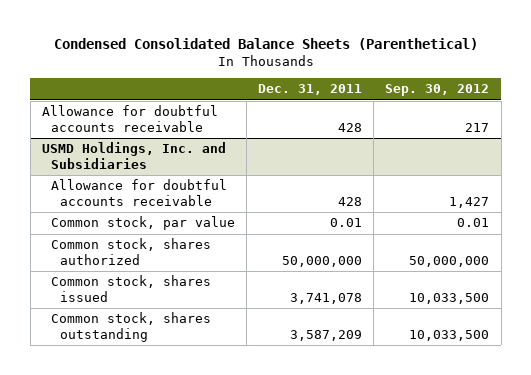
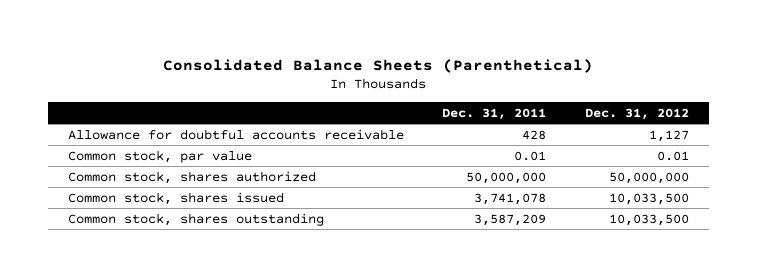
- Condensed Consolidated Balance Sheets (Parenthetical)
+ Consolidated Balance Sheets (Parenthetical)
- | Dec. 31, 2011 | Sep. 30, 2012
+ | Dec. 31, 2011 | Dec. 31, 2012
- USMD Holdings, Inc. and Subsidiaries
- Allowance for doubtful accounts receivable | 428 | 1,427

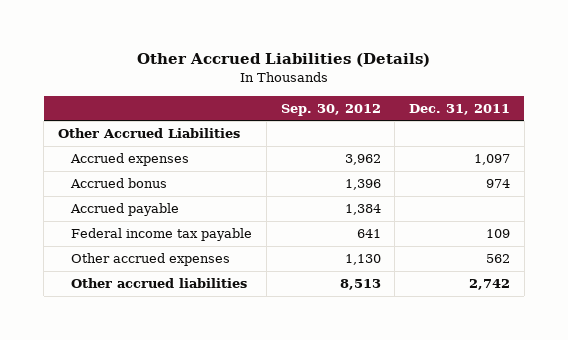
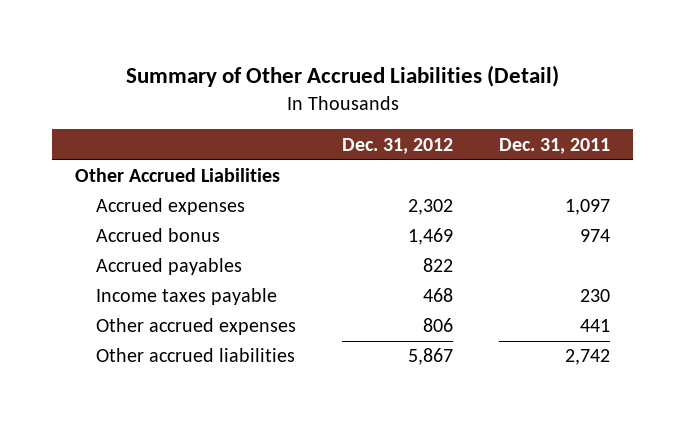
- Other Accrued Liabilities (Details)
+ Summary of Other Accrued Liabilities (Detail)
- | Sep. 30, 2012 | Dec. 31, 2011
+ | Dec. 31, 2012 | Dec. 31, 2011
- Accrued payable | 1,384 |
- Federal income tax payable | 641 | 109
- Other accrued expenses | 1,130 | 562
+ Accrued payables | 822 |
+ Income taxes payable | 468 | 230
+ Other accrued expenses | 806 | 441

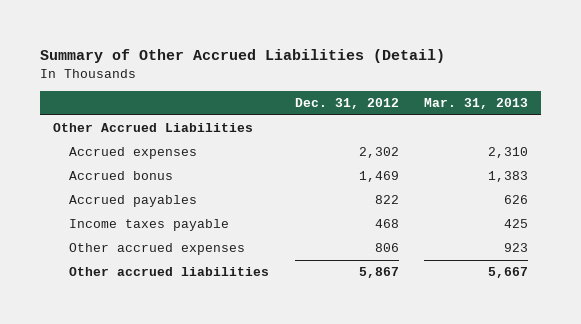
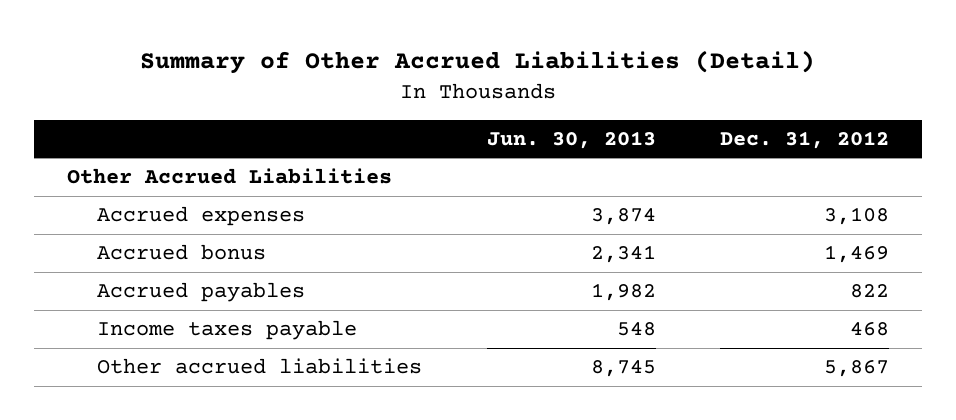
- | Dec. 31, 2012 | Mar. 31, 2013
+ | Jun. 30, 2013 | Dec. 31, 2012
- Accrued expenses | 2,302 | 2,310
+ Accrued expenses | 3,874 | 3,108
- Other accrued expenses | 806 | 923

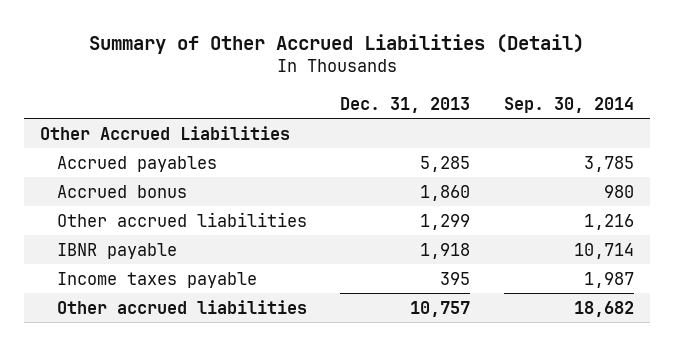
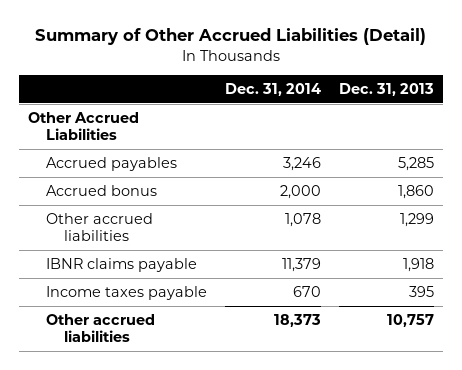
- | Dec. 31, 2013 | Sep. 30, 2014
+ | Dec. 31, 2014 | Dec. 31, 2013
- IBNR payable | 1,918 | 10,714
+ IBNR claims payable | 11,379 | 1,918

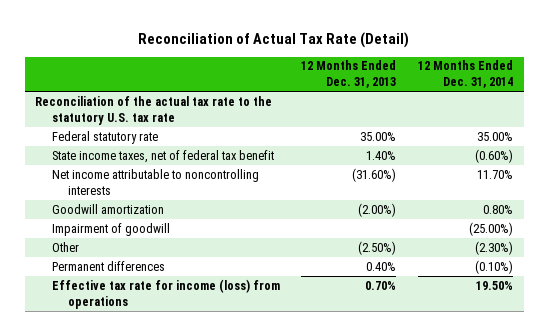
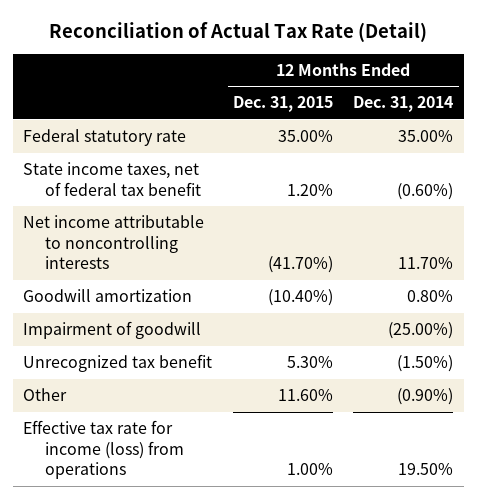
- | 12 Months Ended Dec. 31, 2013 | 12 Months Ended Dec. 31, 2014
+ | 12 Months Ended Dec. 31, 2015 | 12 Months Ended Dec. 31, 2014
- Reconciliation of the actual tax rate to the statutory U.S. tax rate
- Other | (2.50%) | (2.30%)
- Permanent differences | 0.40% | (0.10%)
+ Unrecognized tax benefit | 5.30% | (1.50%)
+ Other | 11.60% | (0.90%)

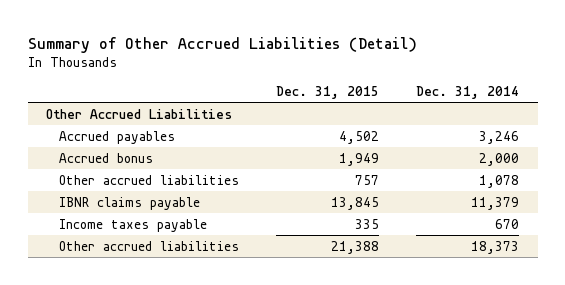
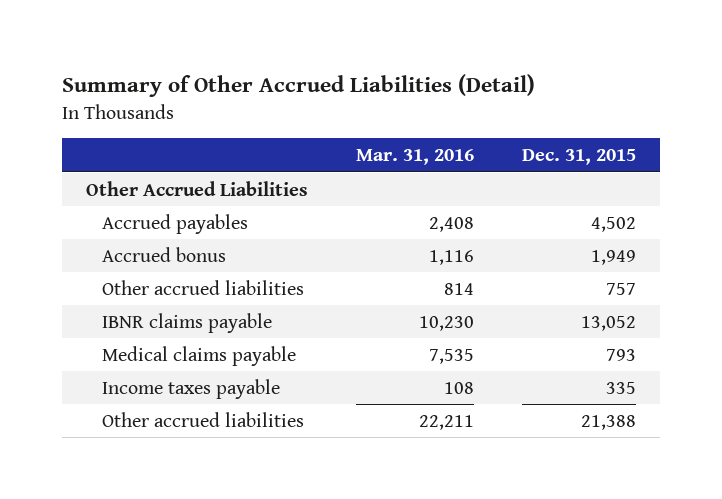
- | Dec. 31, 2015 | Dec. 31, 2014
+ | Mar. 31, 2016 | Dec. 31, 2015
- IBNR claims payable | 13,845 | 11,379
+ IBNR claims payable | 10,230 | 13,052
+ Medical claims payable | 7,535 | 793

